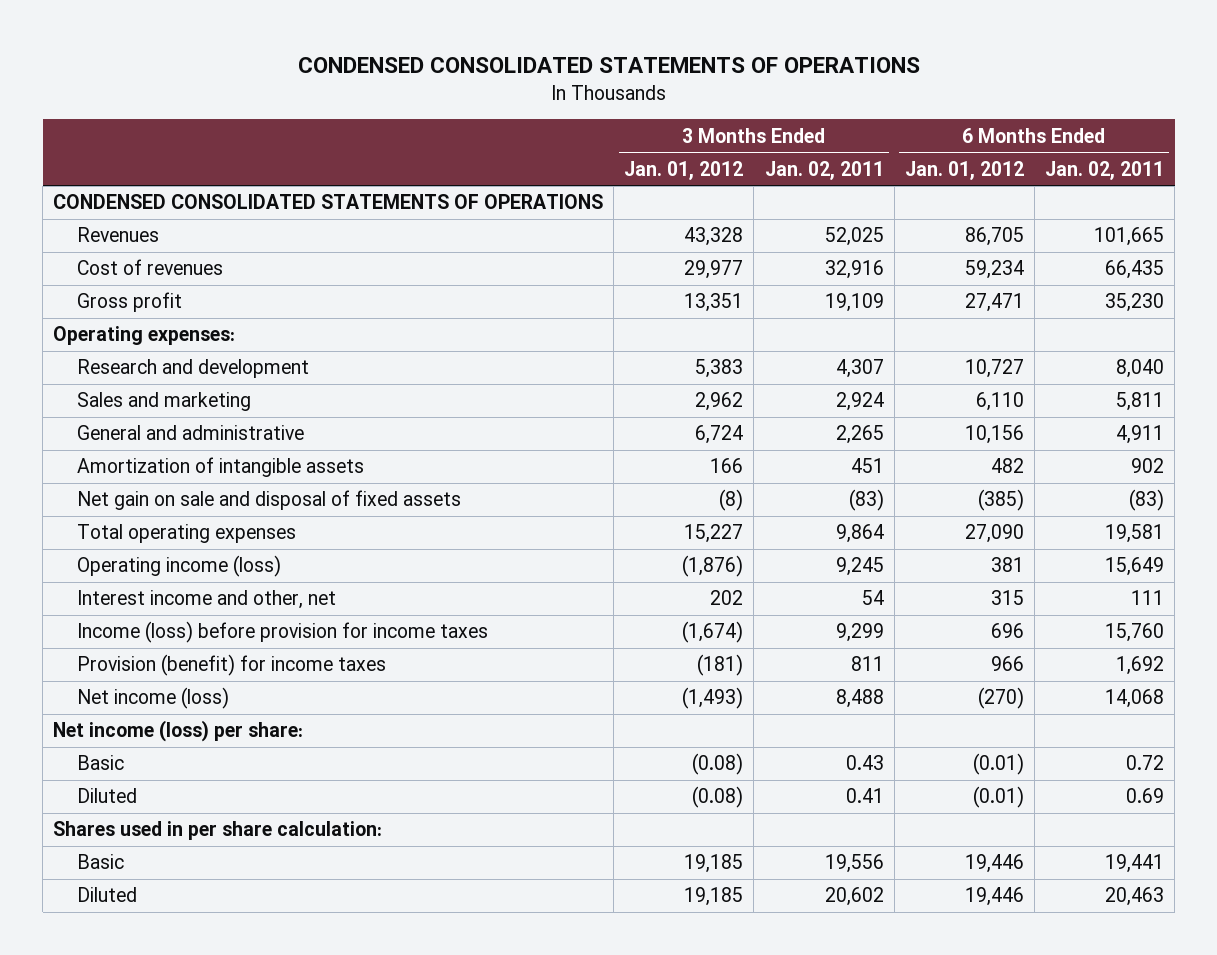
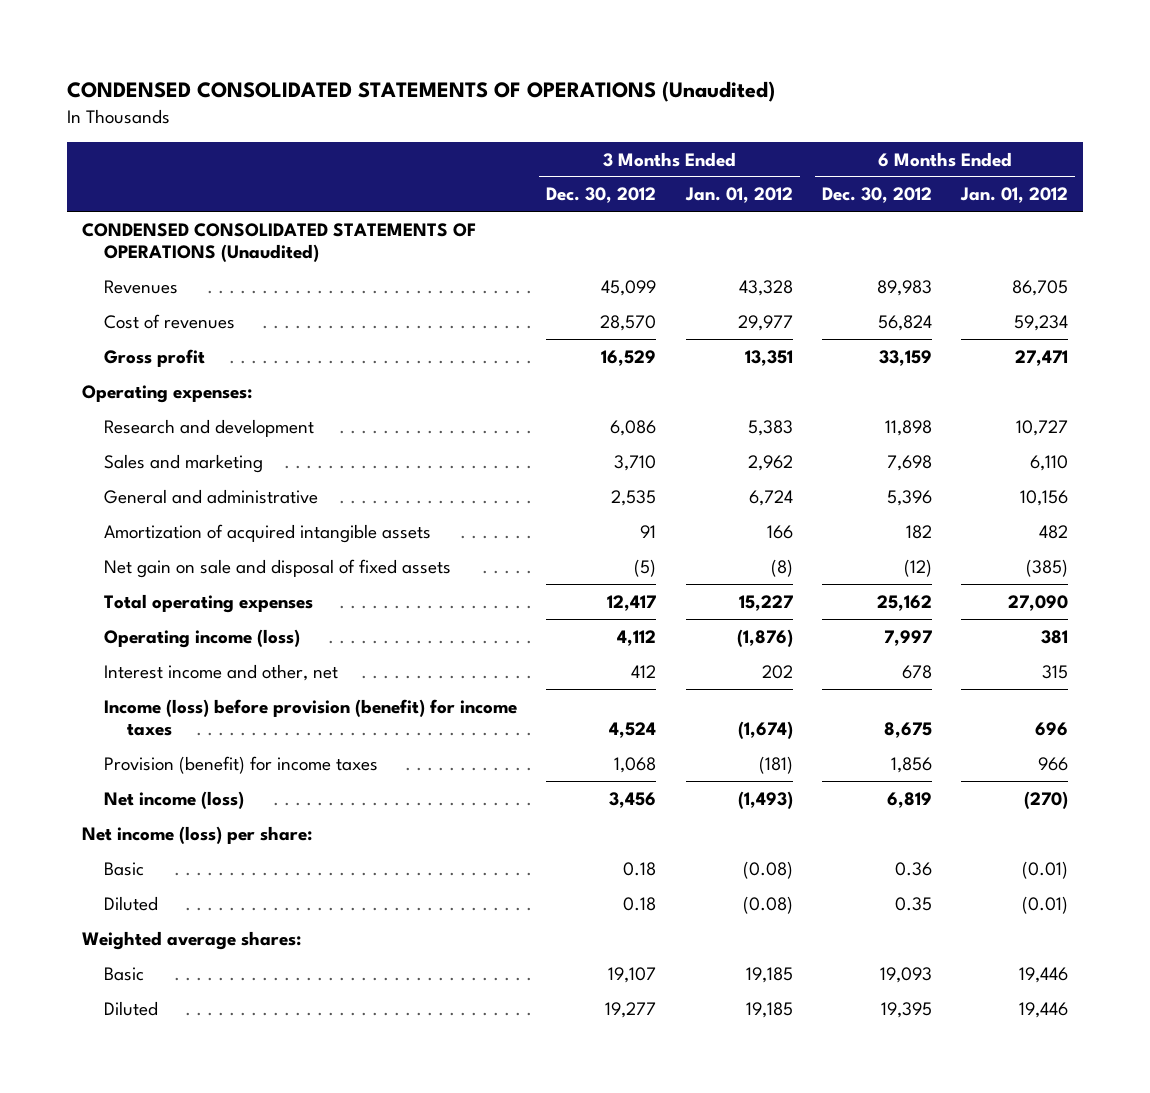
- CONDENSED CONSOLIDATED STATEMENTS OF OPERATIONS
+ CONDENSED CONSOLIDATED STATEMENTS OF OPERATIONS (Unaudited)
- | 3 Months Ended Jan. 01, 2012 | 3 Months Ended Jan. 02, 2011 | 6 Months Ended Jan. 01, 2012 | 6 Months Ended Jan. 02, 2011
+ | 3 Months Ended Dec. 30, 2012 | 3 Months Ended Jan. 01, 2012 | 6 Months Ended Dec. 30, 2012 | 6 Months Ended Jan. 01, 2012
- CONDENSED CONSOLIDATED STATEMENTS OF OPERATIONS
+ CONDENSED CONSOLIDATED STATEMENTS OF OPERATIONS (Unaudited)
- Amortization of intangible assets | 166 | 451 | 482 | 902
+ Amortization of acquired intangible assets | 91 | 166 | 182 | 482
- Income (loss) before provision for income taxes | (1,674) | 9,299 | 696 | 15,760
+ Income (loss) before provision (benefit) for income taxes | 4,524 | (1,674) | 8,675 | 696
- Shares used in per share calculation:
+ Weighted average shares:

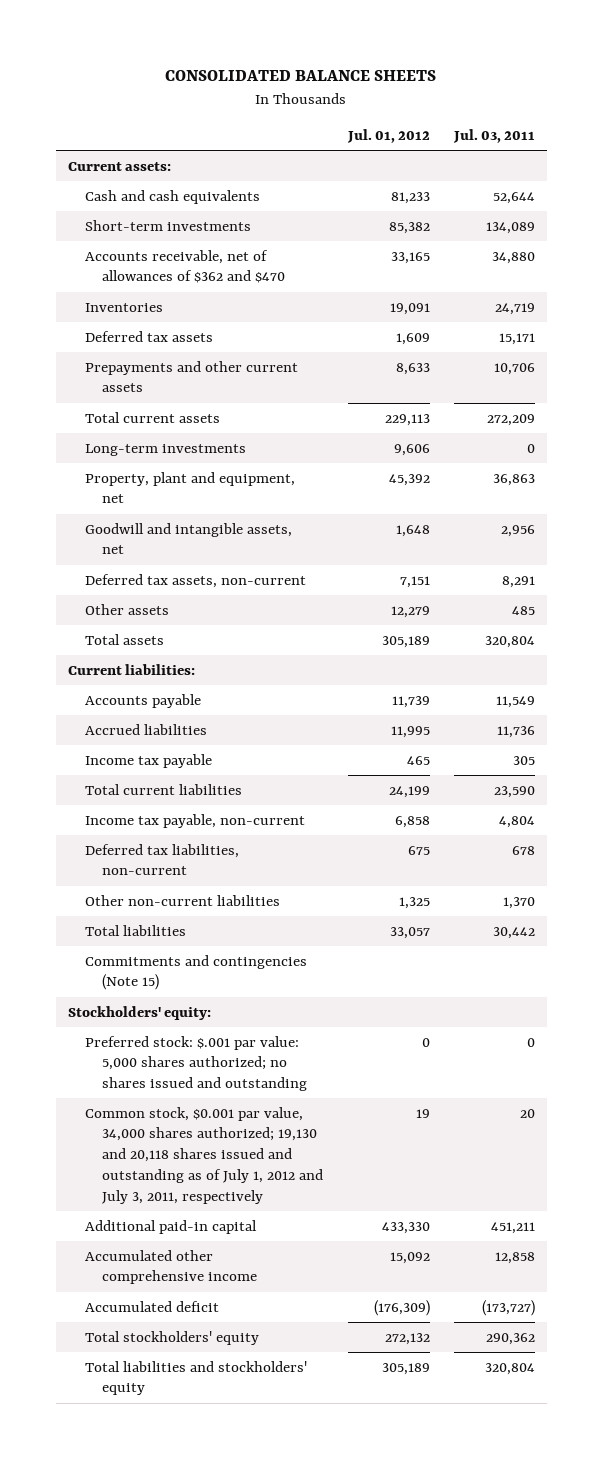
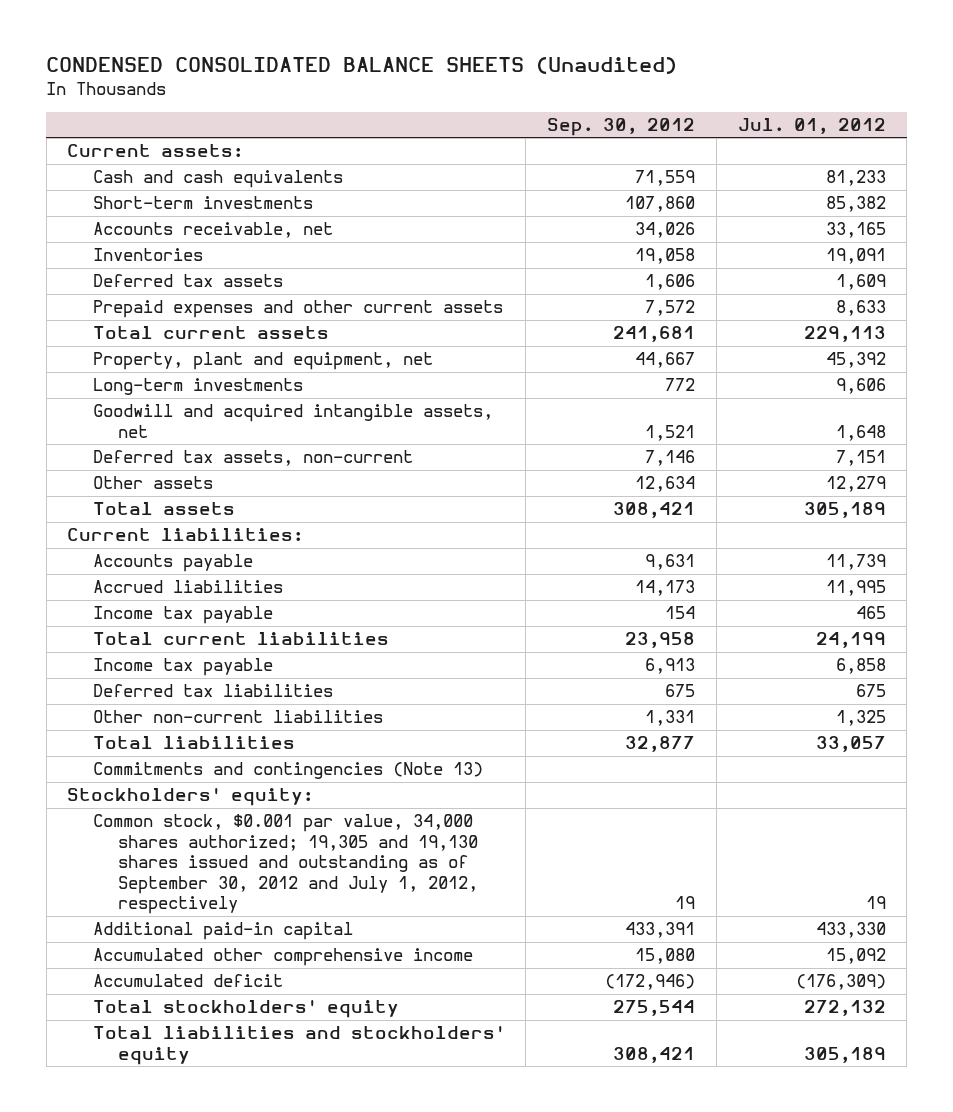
- CONSOLIDATED BALANCE SHEETS
+ CONDENSED CONSOLIDATED BALANCE SHEETS (Unaudited)
- | Jul. 01, 2012 | Jul. 03, 2011
+ | Sep. 30, 2012 | Jul. 01, 2012
- Accounts receivable, net of allowances of $362 and $470 | 33,165 | 34,880
+ Accounts receivable, net | 34,026 | 33,165
- Prepayments and other current assets | 8,633 | 10,706
+ Prepaid expenses and other current assets | 7,572 | 8,633
- Goodwill and intangible assets, net | 1,648 | 2,956
moved down: Long-term investments | 772 | 9,606
+ Goodwill and acquired intangible assets, net | 1,521 | 1,648
- Income tax payable, non-current | 6,858 | 4,804
- Deferred tax liabilities, non-current | 675 | 678
+ Income tax payable | 6,913 | 6,858
+ Deferred tax liabilities | 675 | 675
- Commitments and contingencies (Note 15)
+ Commitments and contingencies (Note 13)
- Preferred stock: $.001 par value: 5,000 shares authorized; no shares issued and outstanding | 0 | 0
- Common stock, $0.001 par value, 34,000 shares authorized; 19,130 and 20,118 shares issued and outstanding as of July 1, 2012 and July 3, 2011, respectively | 19 | 20
+ Common stock, $0.001 par value, 34,000 shares authorized; 19,305 and 19,130 shares issued and outstanding as of September 30, 2012 and July 1, 2012, respectively | 19 | 19

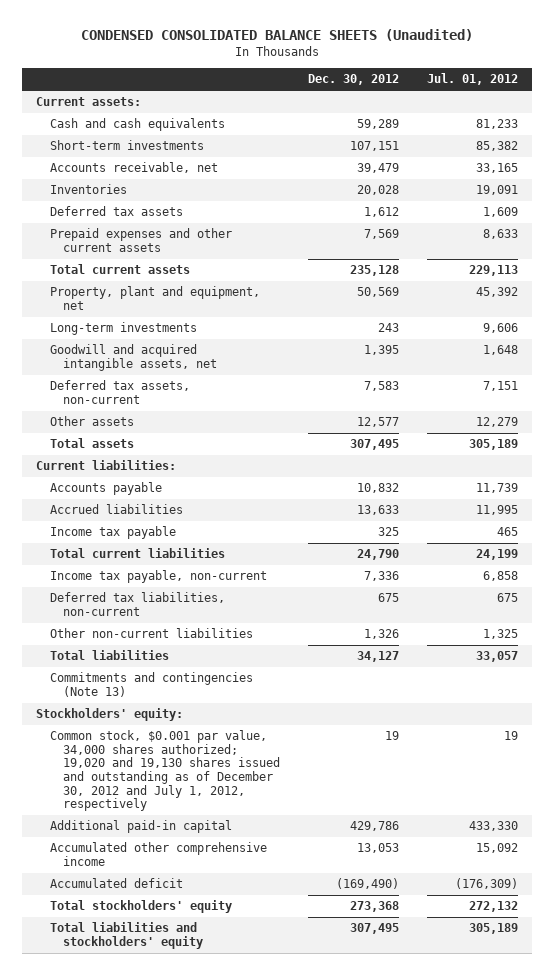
- | Sep. 30, 2012 | Jul. 01, 2012
+ | Dec. 30, 2012 | Jul. 01, 2012
- Income tax payable | 6,913 | 6,858
- Deferred tax liabilities | 675 | 675
+ Income tax payable, non-current | 7,336 | 6,858
+ Deferred tax liabilities, non-current | 675 | 675
- Common stock, $0.001 par value, 34,000 shares authorized; 19,305 and 19,130 shares issued and outstanding as of September 30, 2012 and July 1, 2012, respectively | 19 | 19
+ Common stock, $0.001 par value, 34,000 shares authorized; 19,020 and 19,130 shares issued and outstanding as of December 30, 2012 and July 1, 2012, respectively | 19 | 19

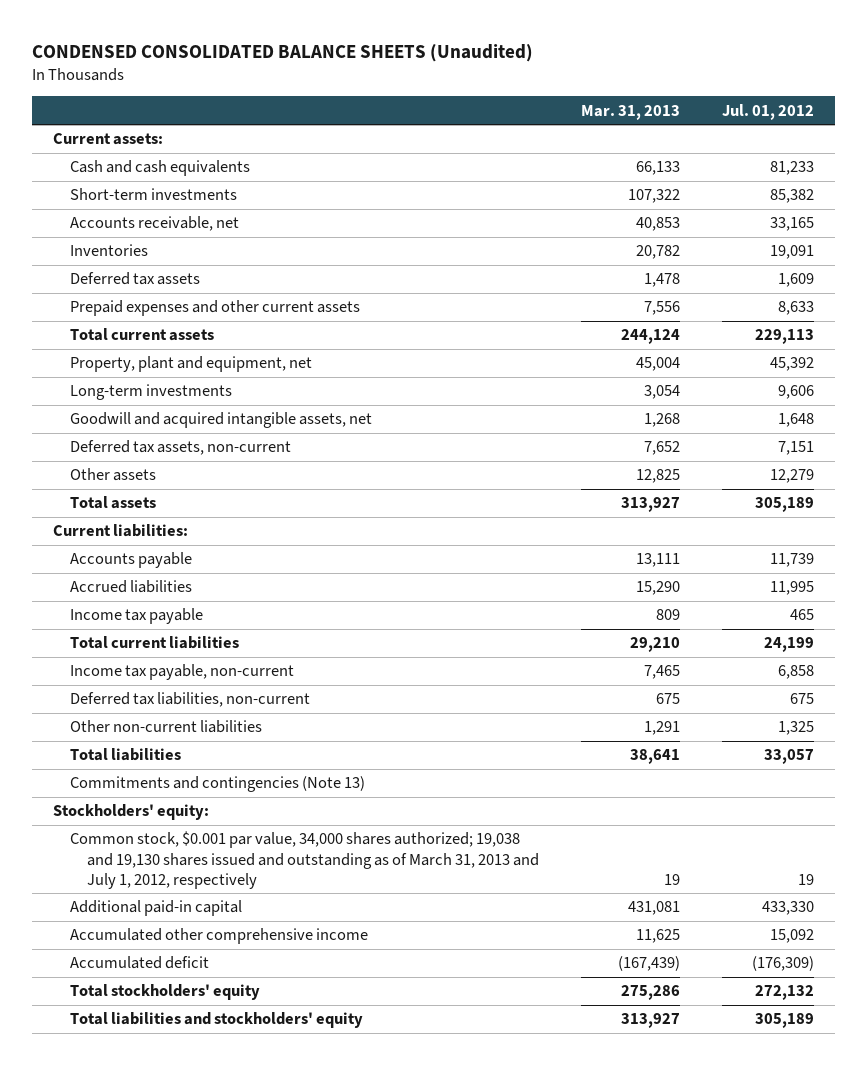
- | Dec. 30, 2012 | Jul. 01, 2012
+ | Mar. 31, 2013 | Jul. 01, 2012
- Common stock, $0.001 par value, 34,000 shares authorized; 19,020 and 19,130 shares issued and outstanding as of December 30, 2012 and July 1, 2012, respectively | 19 | 19
+ Common stock, $0.001 par value, 34,000 shares authorized; 19,038 and 19,130 shares issued and outstanding as of March 31, 2013 and July 1, 2012, respectively | 19 | 19

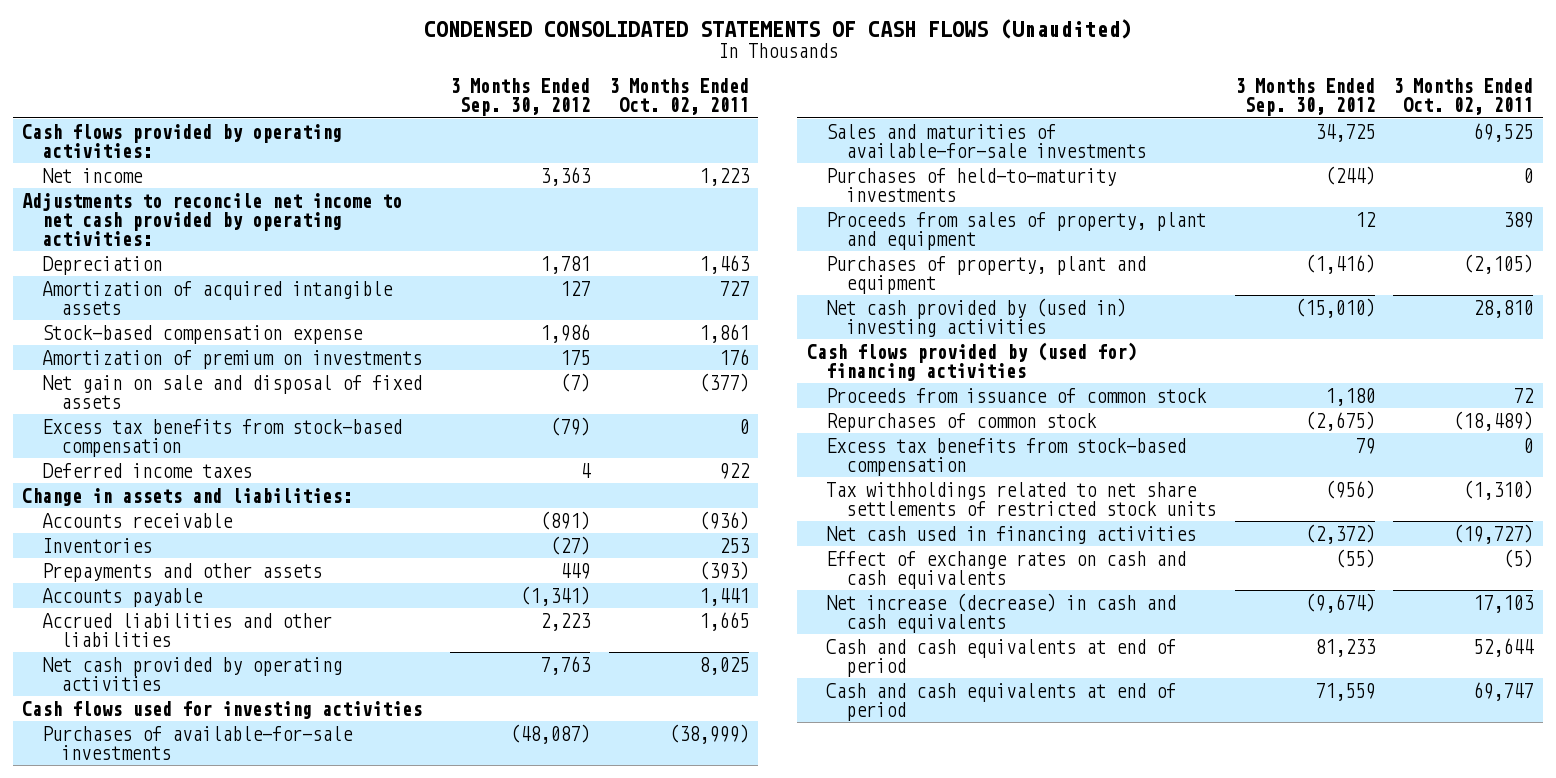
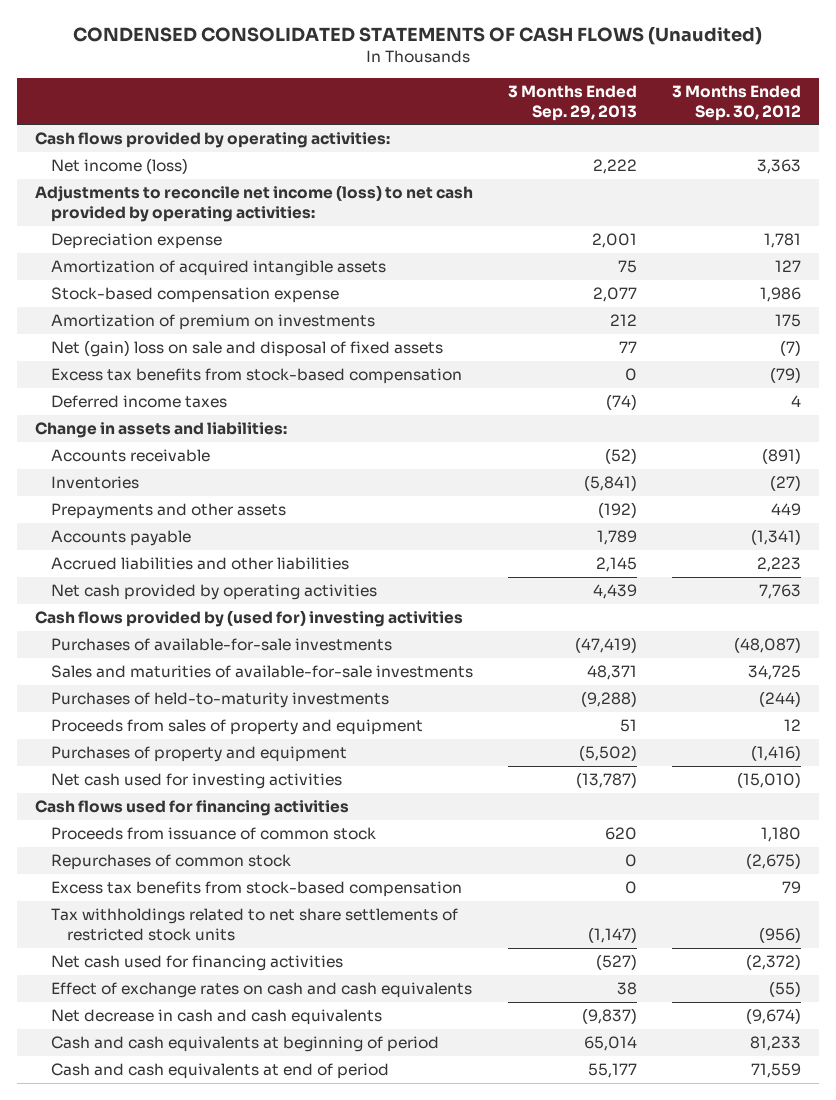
- | 3 Months Ended Sep. 30, 2012 | 3 Months Ended Oct. 02, 2011
+ | 3 Months Ended Sep. 29, 2013 | 3 Months Ended Sep. 30, 2012
- Net income | 3,363 | 1,223
- Adjustments to reconcile net income to net cash provided by operating activities:
- Depreciation | 1,781 | 1,463
+ Net income (loss) | 2,222 | 3,363
+ Adjustments to reconcile net income (loss) to net cash provided by operating activities:
+ Depreciation expense | 2,001 | 1,781
- Net gain on sale and disposal of fixed assets | (7) | (377)
+ Net (gain) loss on sale and disposal of fixed assets | 77 | (7)
- Cash flows used for investing activities
+ Cash flows provided by (used for) investing activities
- Proceeds from sales of property, plant and equipment | 12 | 389
- Purchases of property, plant and equipment | (1,416) | (2,105)
- Net cash provided by (used in) investing activities | (15,010) | 28,810
- Cash flows provided by (used for) financing activities
+ Proceeds from sales of property and equipment | 51 | 12
+ Purchases of property and equipment | (5,502) | (1,416)
+ Net cash used for investing activities | (13,787) | (15,010)
+ Cash flows used for financing activities
- Net cash used in financing activities | (2,372) | (19,727)
+ Net cash used for financing activities | (527) | (2,372)
- Net increase (decrease) in cash and cash equivalents | (9,674) | 17,103
- Cash and cash equivalents at end of period | 81,233 | 52,644
+ Net decrease in cash and cash equivalents | (9,837) | (9,674)
+ Cash and cash equivalents at beginning of period | 65,014 | 81,233

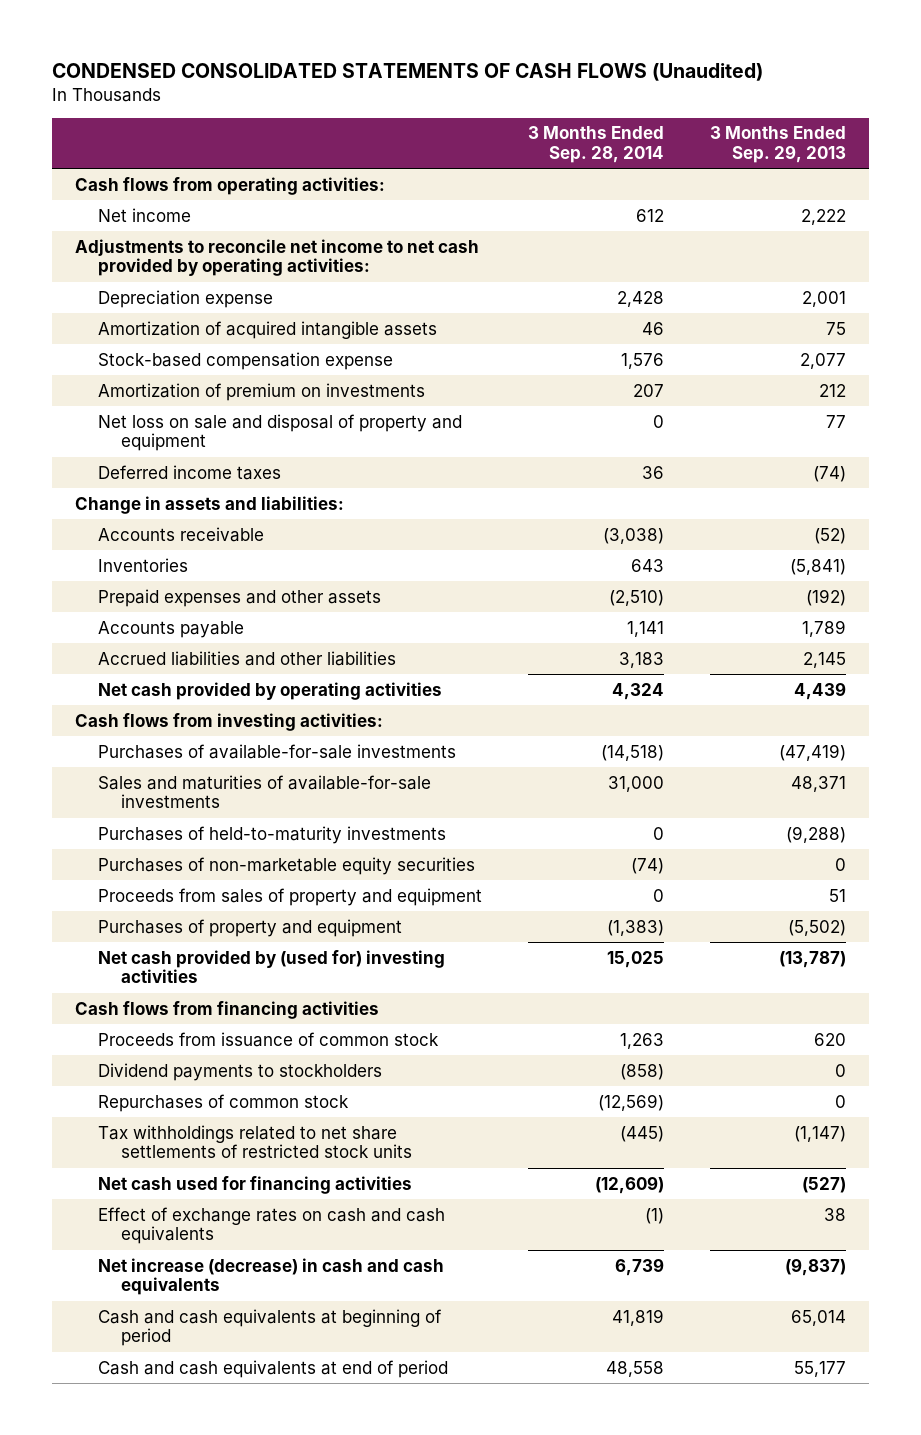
- | 3 Months Ended Sep. 29, 2013 | 3 Months Ended Sep. 30, 2012
+ | 3 Months Ended Sep. 28, 2014 | 3 Months Ended Sep. 29, 2013
- Cash flows provided by operating activities:
- Net income (loss) | 2,222 | 3,363
- Adjustments to reconcile net income (loss) to net cash provided by operating activities:
+ Cash flows from operating activities:
+ Net income | 612 | 2,222
+ Adjustments to reconcile net income to net cash provided by operating activities:
- Net (gain) loss on sale and disposal of fixed assets | 77 | (7)
- Excess tax benefits from stock-based compensation | 0 | (79)
+ Net loss on sale and disposal of property and equipment | 0 | 77
- Prepayments and other assets | (192) | 449
+ Prepaid expenses and other assets | (2,510) | (192)
- Cash flows provided by (used for) investing activities
+ Cash flows from investing activities:
+ Purchases of non-marketable equity securities | (74) | 0
- Net cash used for investing activities | (13,787) | (15,010)
- Cash flows used for financing activities
+ Net cash provided by (used for) investing activities | 15,025 | (13,787)
+ Cash flows from financing activities
+ Dividend payments to stockholders | (858) | 0
- Excess tax benefits from stock-based compensation | 0 | 79
- Net decrease in cash and cash equivalents | (9,837) | (9,674)
+ Net increase (decrease) in cash and cash equivalents | 6,739 | (9,837)

